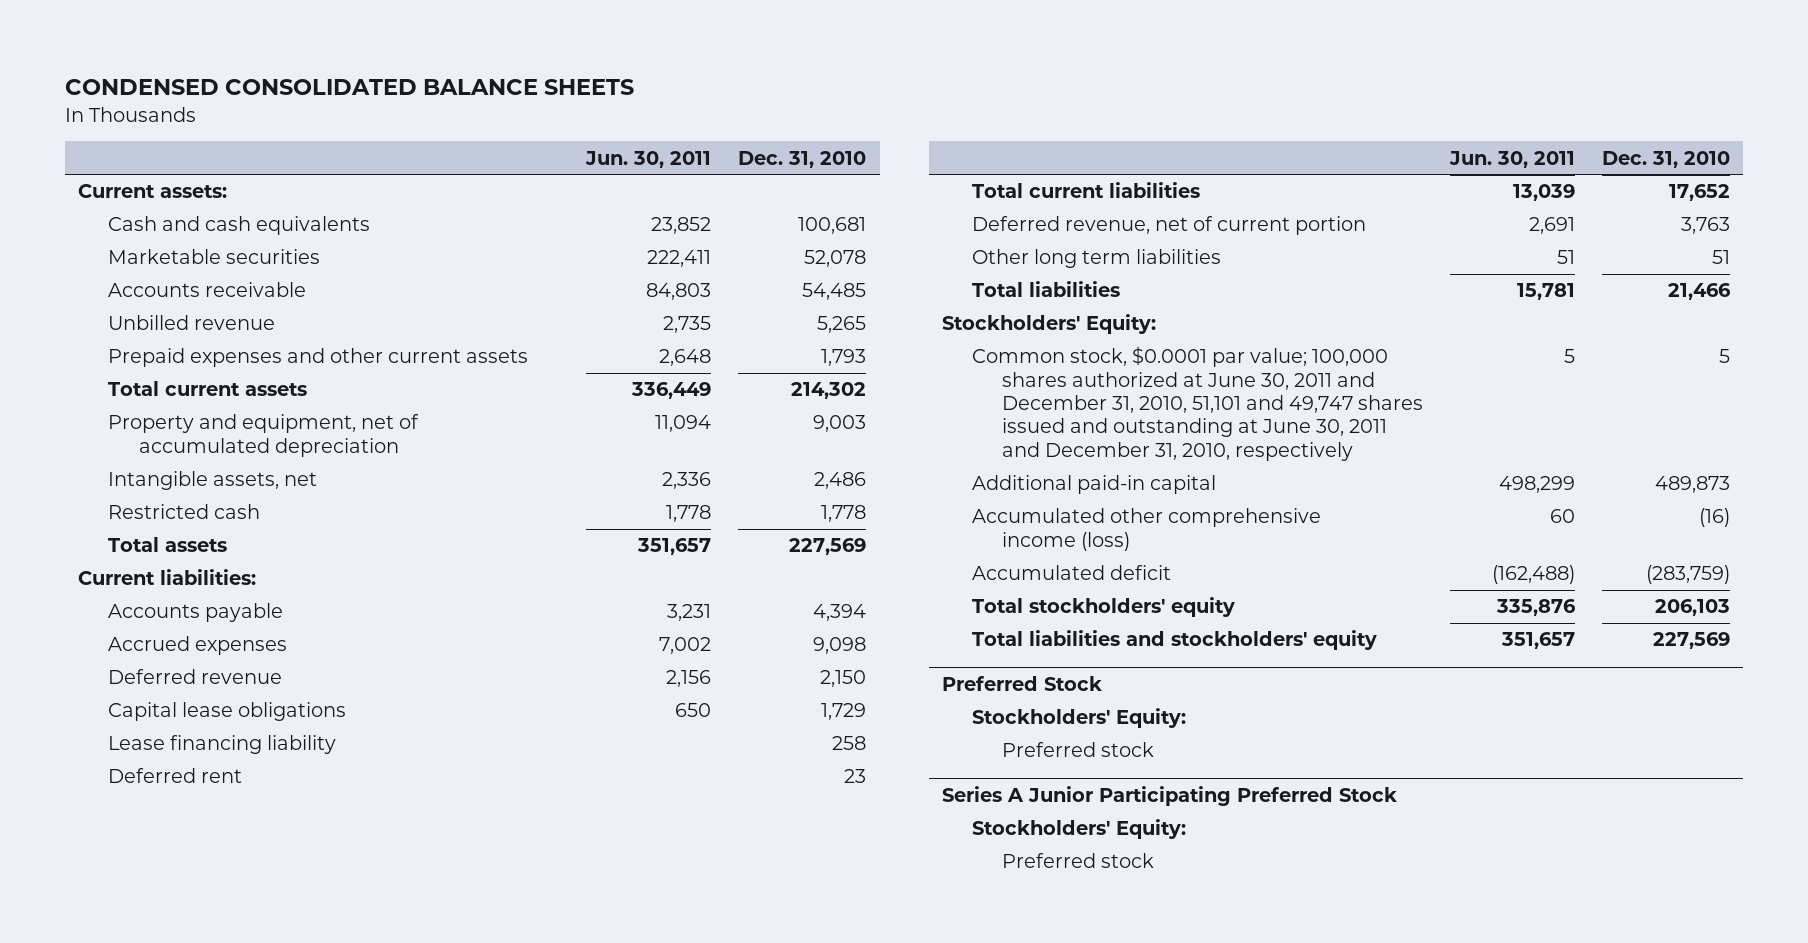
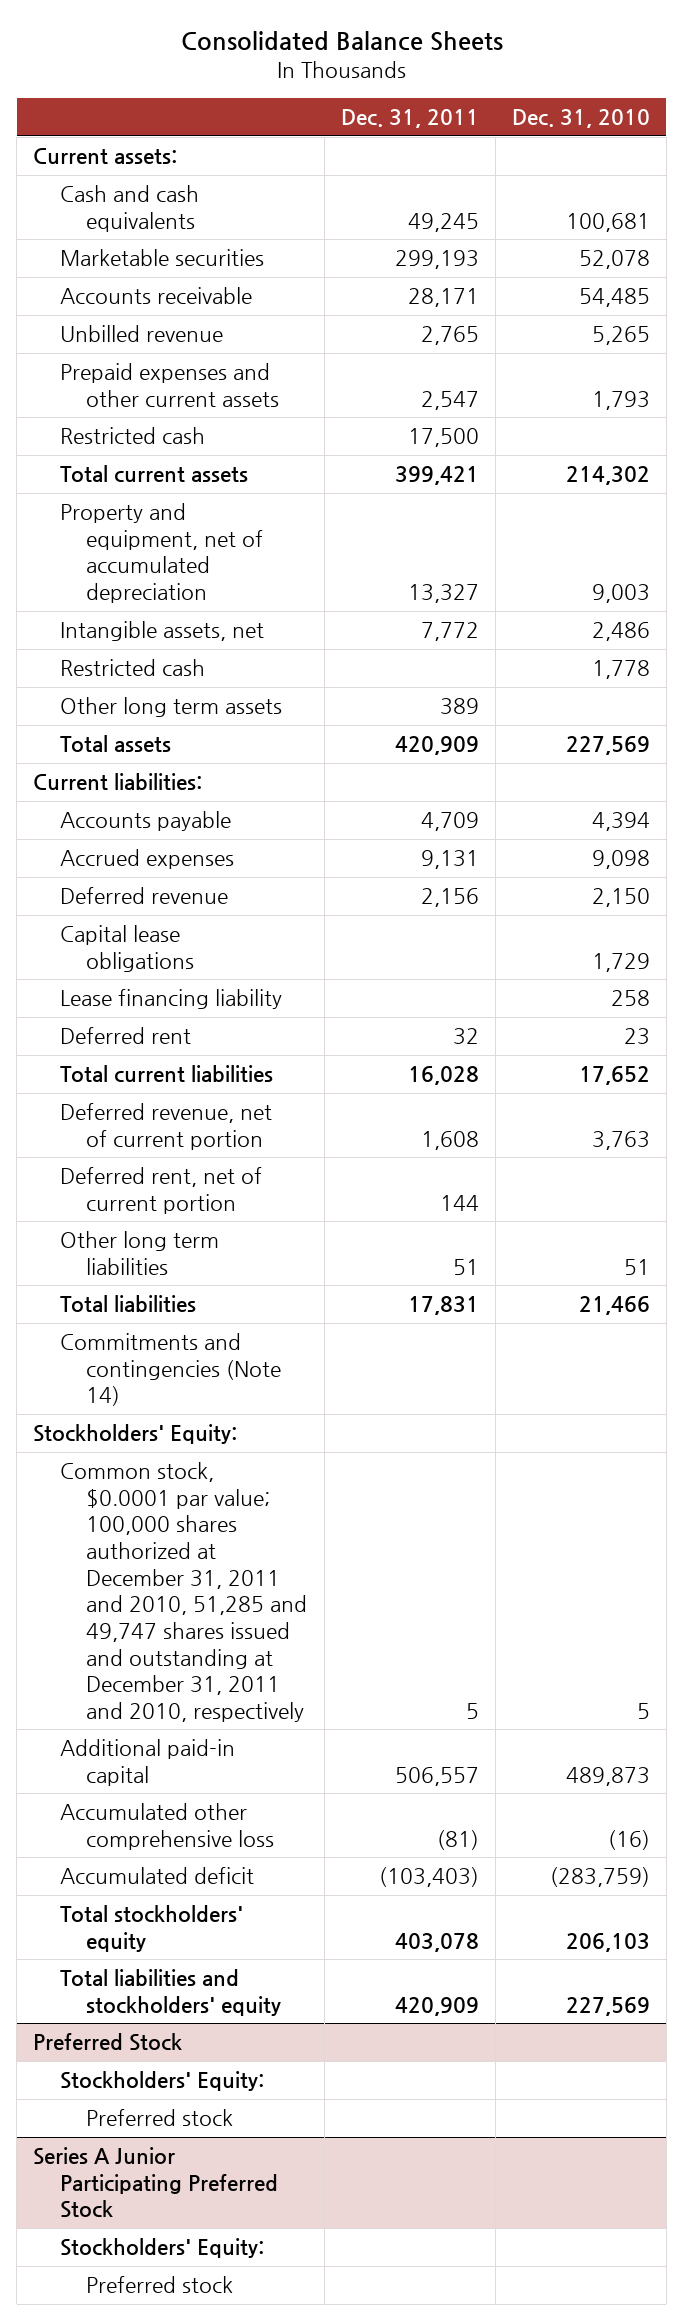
- CONDENSED CONSOLIDATED BALANCE SHEETS
+ Consolidated Balance Sheets
- | Jun. 30, 2011 | Dec. 31, 2010
+ | Dec. 31, 2011 | Dec. 31, 2010
+ Restricted cash | 17,500 |
+ Other long term assets | 389 |
+ Deferred rent, net of current portion | 144 |
+ Commitments and contingencies (Note 14)
- Common stock, $0.0001 par value; 100,000 shares authorized at June 30, 2011 and December 31, 2010, 51,101 and 49,747 shares issued and outstanding at June 30, 2011 and December 31, 2010, respectively | 5 | 5
+ Common stock, $0.0001 par value; 100,000 shares authorized at December 31, 2011 and 2010, 51,285 and 49,747 shares issued and outstanding at December 31, 2011 and 2010, respectively | 5 | 5
- Accumulated other comprehensive income (loss) | 60 | (16)
+ Accumulated other comprehensive loss | (81) | (16)

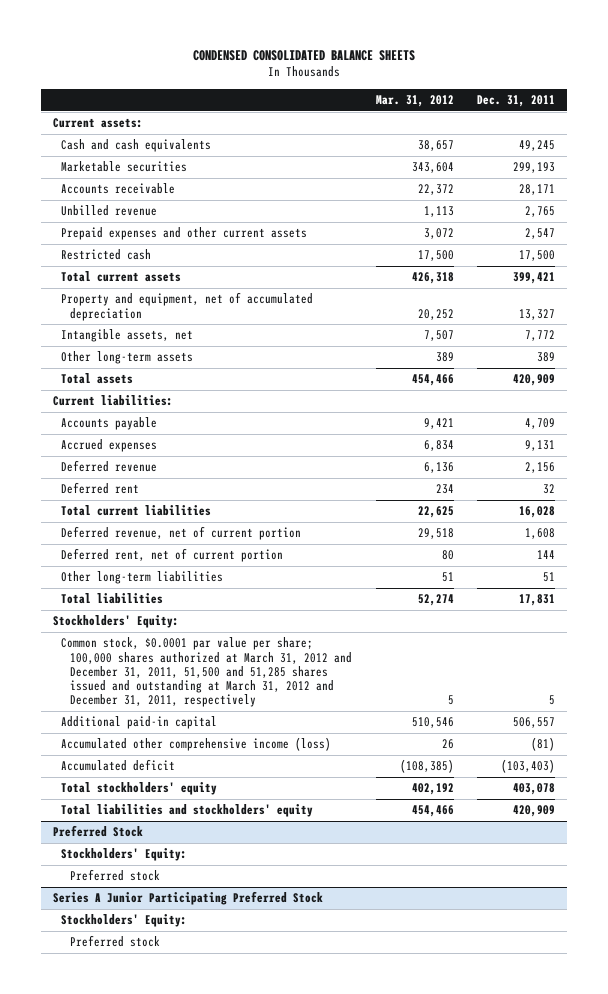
- Consolidated Balance Sheets
+ CONDENSED CONSOLIDATED BALANCE SHEETS
- | Dec. 31, 2011 | Dec. 31, 2010
+ | Mar. 31, 2012 | Dec. 31, 2011
- Restricted cash | | 1,778
- Other long term assets | 389 |
+ Other long-term assets | 389 | 389
- Capital lease obligations | | 1,729
- Lease financing liability | | 258
- Other long term liabilities | 51 | 51
+ Other long-term liabilities | 51 | 51
- Commitments and contingencies (Note 14)
- Common stock, $0.0001 par value; 100,000 shares authorized at December 31, 2011 and 2010, 51,285 and 49,747 shares issued and outstanding at December 31, 2011 and 2010, respectively | 5 | 5
+ Common stock, $0.0001 par value per share; 100,000 shares authorized at March 31, 2012 and December 31, 2011, 51,500 and 51,285 shares issued and outstanding at March 31, 2012 and December 31, 2011, respectively | 5 | 5
- Accumulated other comprehensive loss | (81) | (16)
+ Accumulated other comprehensive income (loss) | 26 | (81)

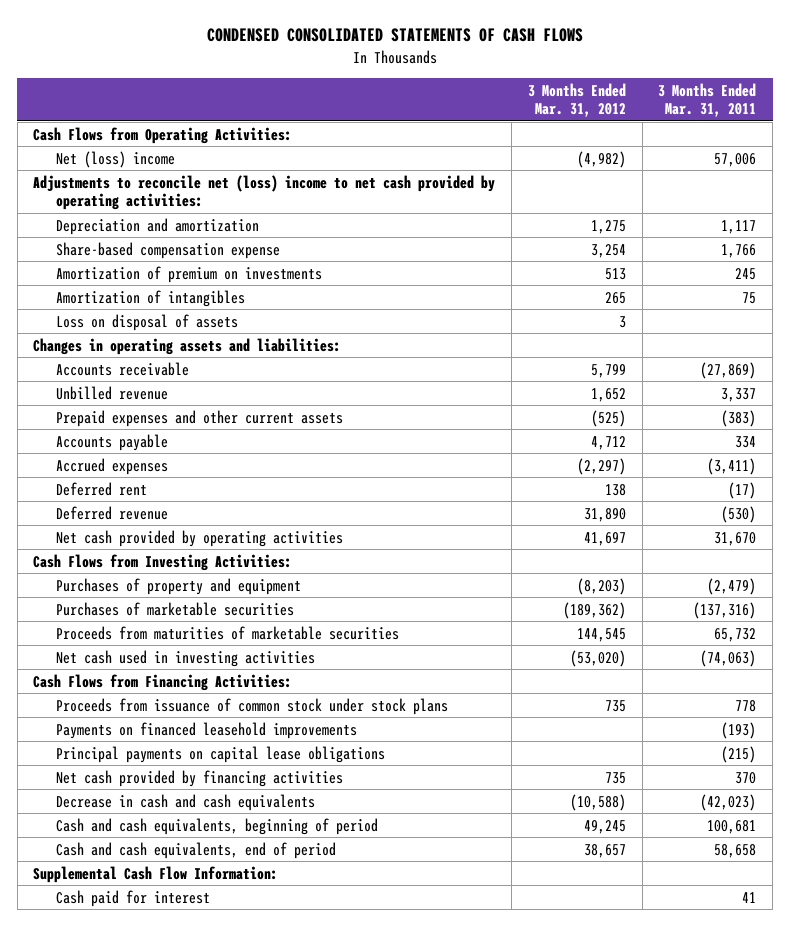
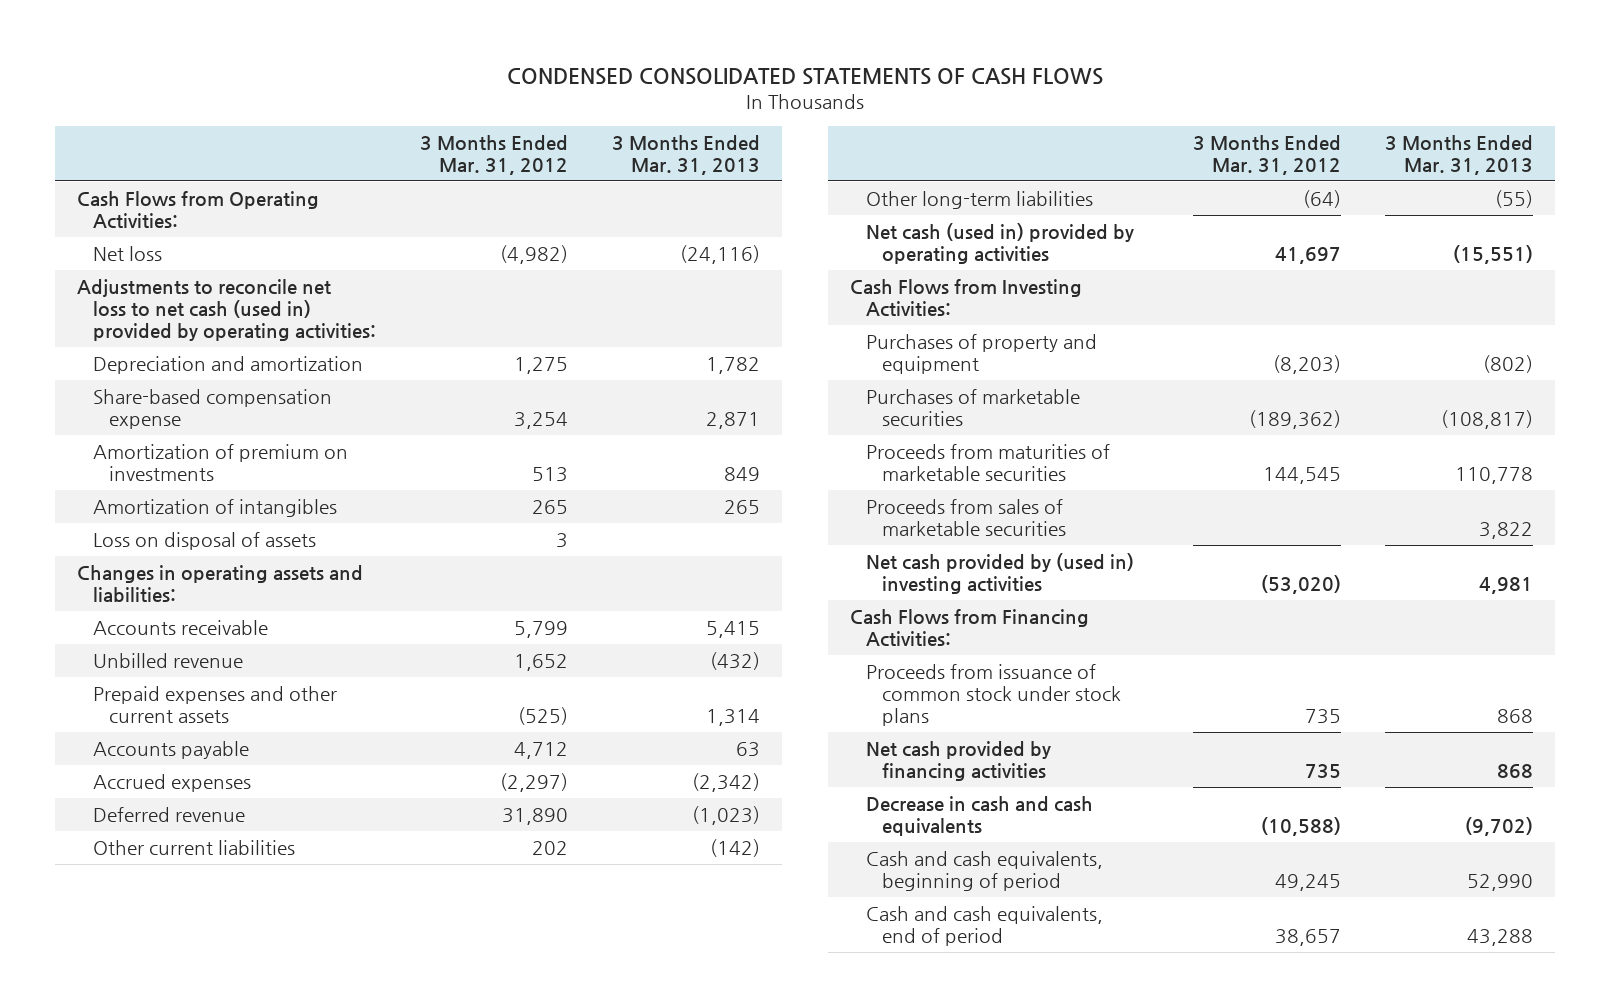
- | 3 Months Ended Mar. 31, 2012 | 3 Months Ended Mar. 31, 2011
+ | 3 Months Ended Mar. 31, 2012 | 3 Months Ended Mar. 31, 2013
- Net (loss) income | (4,982) | 57,006
- Adjustments to reconcile net (loss) income to net cash provided by operating activities:
+ Net loss | (4,982) | (24,116)
+ Adjustments to reconcile net loss to net cash (used in) provided by operating activities:
- Deferred rent | 138 | (17)
- Net cash provided by operating activities | 41,697 | 31,670
+ Other current liabilities | 202 | (142)
+ Other long-term liabilities | (64) | (55)
+ Net cash (used in) provided by operating activities | 41,697 | (15,551)
- Net cash used in investing activities | (53,020) | (74,063)
+ Proceeds from sales of marketable securities | | 3,822
+ Net cash provided by (used in) investing activities | (53,020) | 4,981
- Payments on financed leasehold improvements | | (193)
- Principal payments on capital lease obligations | | (215)
- Supplemental Cash Flow Information:
- Cash paid for interest | | 41

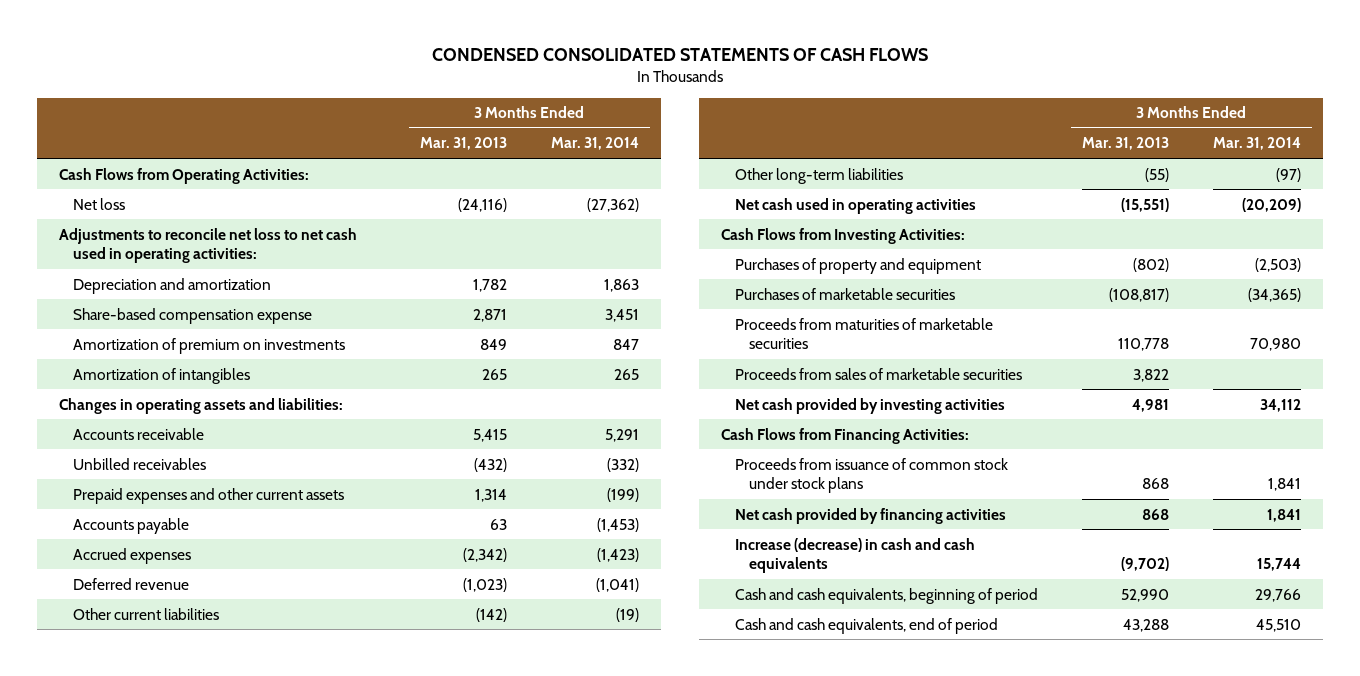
- | 3 Months Ended Mar. 31, 2012 | 3 Months Ended Mar. 31, 2013
+ | 3 Months Ended Mar. 31, 2013 | 3 Months Ended Mar. 31, 2014
- Adjustments to reconcile net loss to net cash (used in) provided by operating activities:
+ Adjustments to reconcile net loss to net cash used in operating activities:
- Loss on disposal of assets | 3 |
- Unbilled revenue | 1,652 | (432)
+ Unbilled receivables | (432) | (332)
- Net cash (used in) provided by operating activities | 41,697 | (15,551)
+ Net cash used in operating activities | (15,551) | (20,209)
- Net cash provided by (used in) investing activities | (53,020) | 4,981
+ Net cash provided by investing activities | 4,981 | 34,112
- Decrease in cash and cash equivalents | (10,588) | (9,702)
+ Increase (decrease) in cash and cash equivalents | (9,702) | 15,744

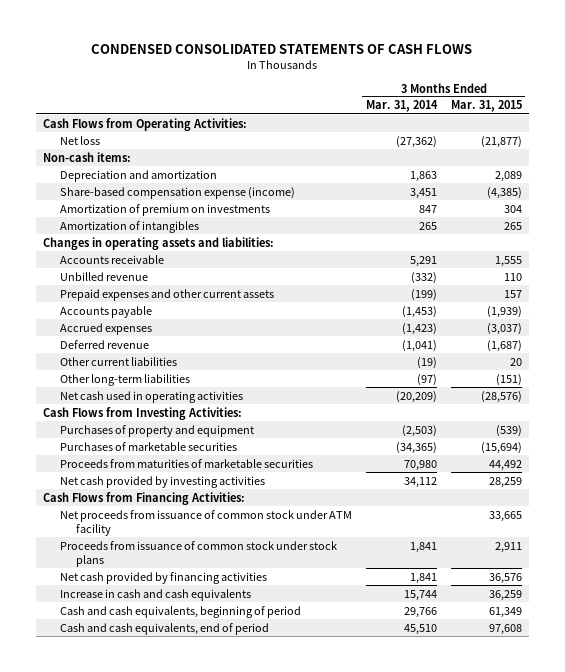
- | 3 Months Ended Mar. 31, 2013 | 3 Months Ended Mar. 31, 2014
+ | 3 Months Ended Mar. 31, 2014 | 3 Months Ended Mar. 31, 2015
- Adjustments to reconcile net loss to net cash used in operating activities:
+ Non-cash items:
- Share-based compensation expense | 2,871 | 3,451
+ Share-based compensation expense (income) | 3,451 | (4,385)
- Unbilled receivables | (432) | (332)
+ Unbilled revenue | (332) | 110
- Proceeds from sales of marketable securities | 3,822 |
+ Net proceeds from issuance of common stock under ATM facility | | 33,665
- Increase (decrease) in cash and cash equivalents | (9,702) | 15,744
+ Increase in cash and cash equivalents | 15,744 | 36,259

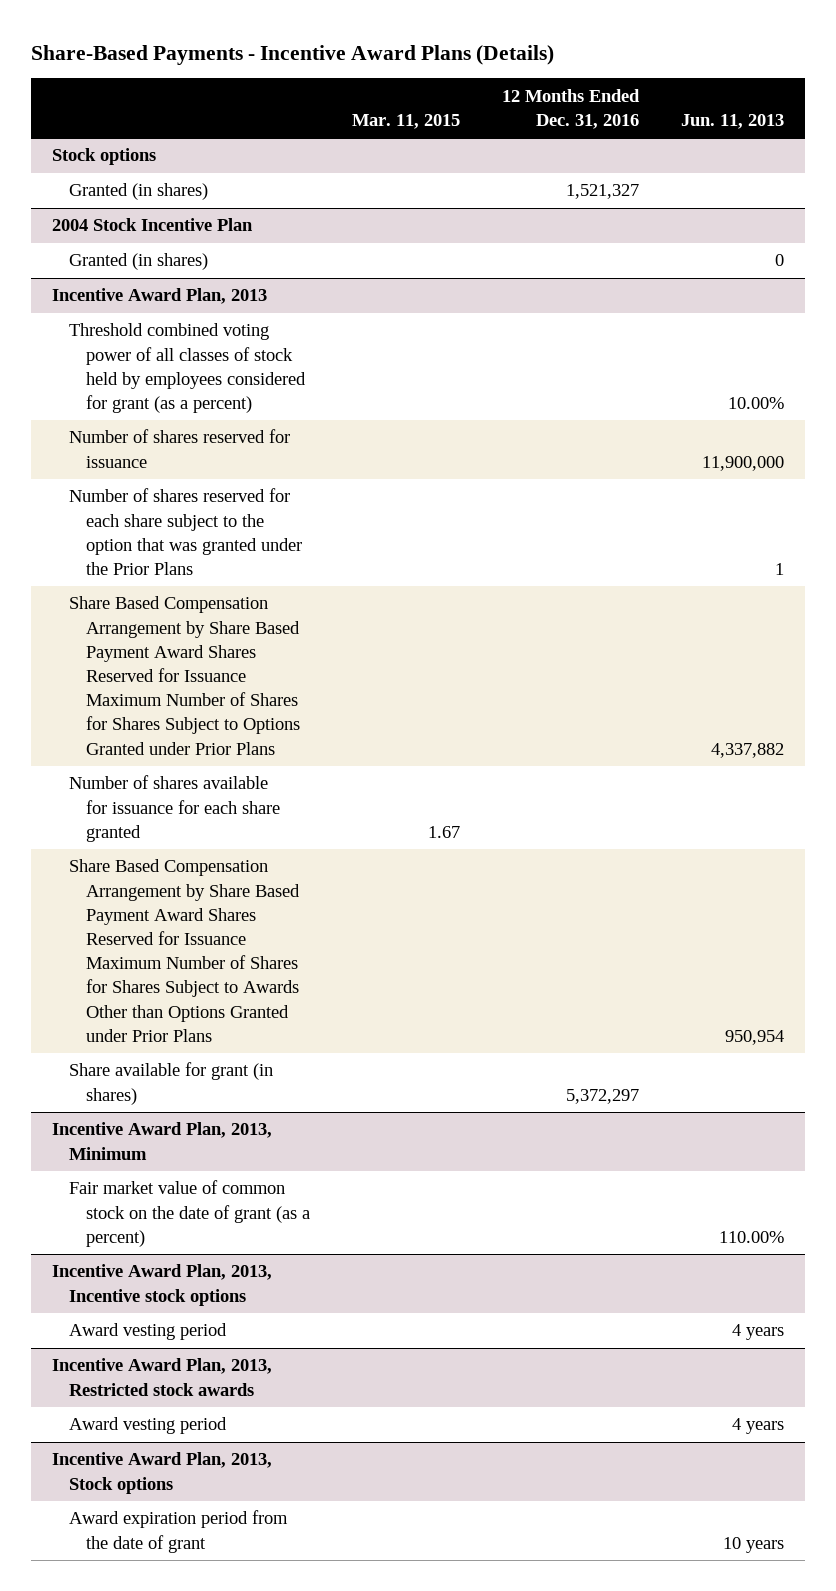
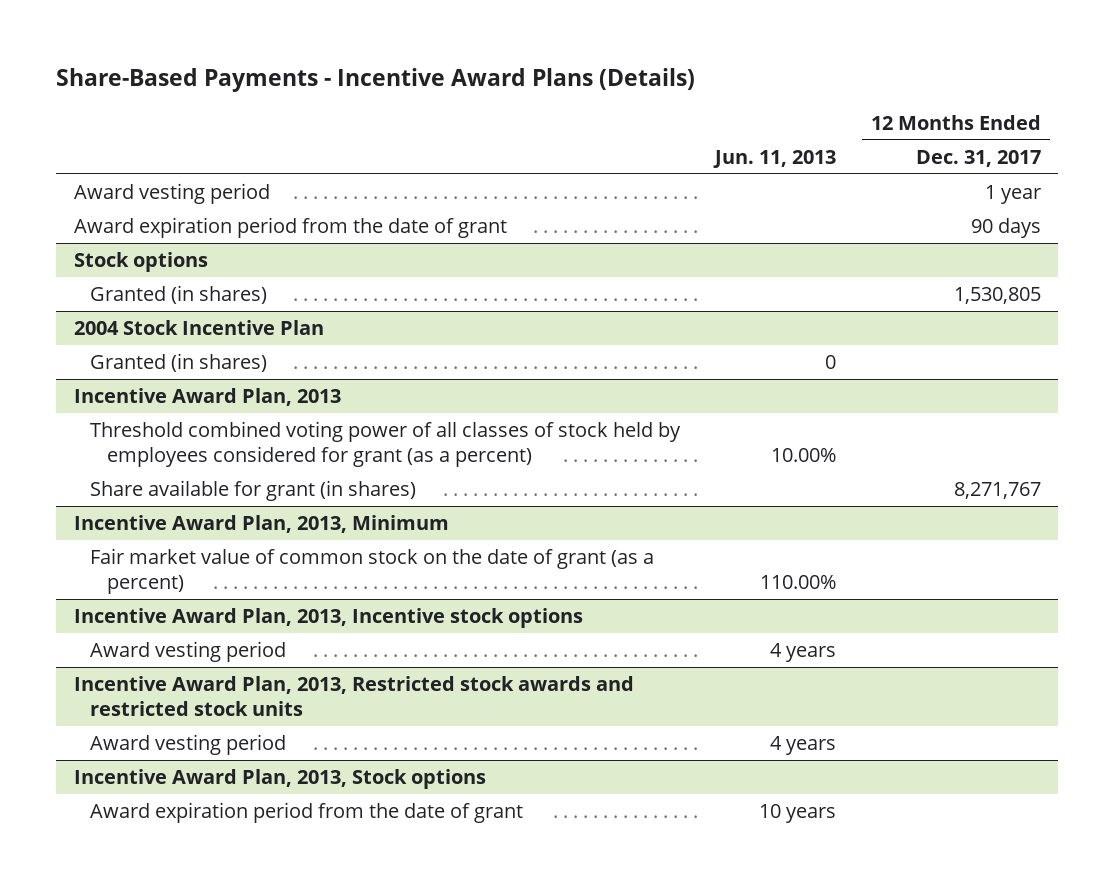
- | Mar. 11, 2015 | 12 Months Ended Dec. 31, 2016 | Jun. 11, 2013
+ | Jun. 11, 2013 | 12 Months Ended Dec. 31, 2017
+ Award vesting period | | 1 year
+ Award expiration period from the date of grant | | 90 days
@ Incentive Award Plan, 2013
- Number of shares reserved for issuance | | | 11,900,000
- Number of shares reserved for each share subject to the option that was granted under the Prior Plans | | | 1
- Share Based Compensation Arrangement by Share Based Payment Award Shares Reserved for Issuance Maximum Number of Shares for Shares Subject to Options Granted under Prior Plans | | | 4,337,882
- Number of shares available for issuance for each share granted | 1.67 | |
- Share Based Compensation Arrangement by Share Based Payment Award Shares Reserved for Issuance Maximum Number of Shares for Shares Subject to Awards Other than Options Granted under Prior Plans | | | 950,954
- Incentive Award Plan, 2013, Restricted stock awards
+ Incentive Award Plan, 2013, Restricted stock awards and restricted stock units

